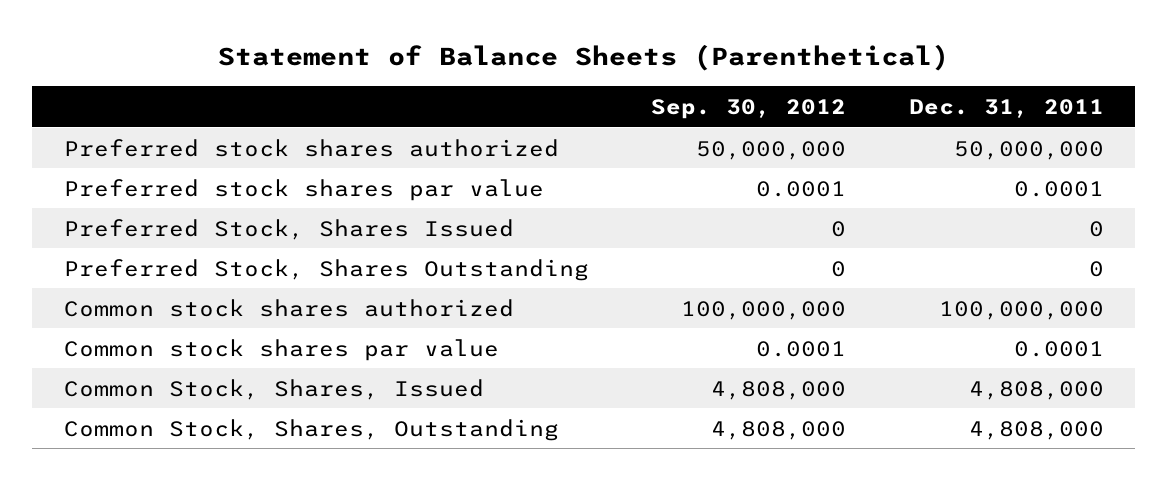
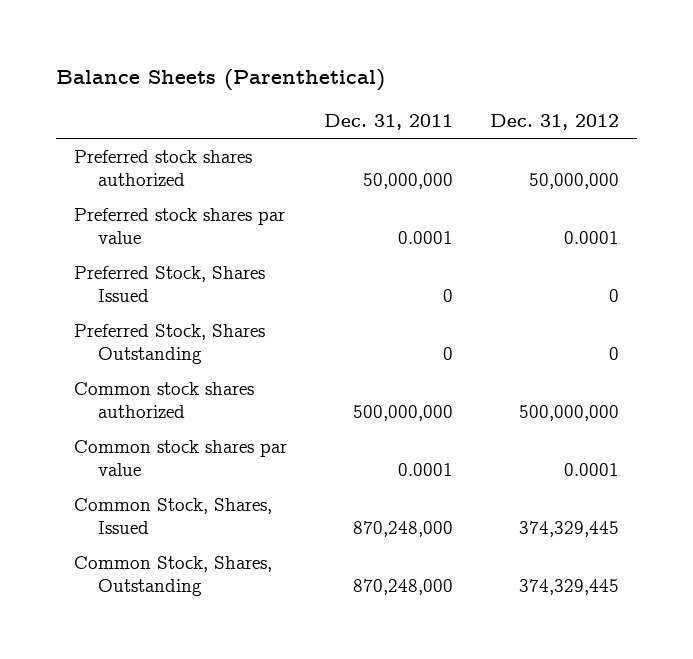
- Statement of Balance Sheets (Parenthetical)
+ Balance Sheets (Parenthetical)
- | Sep. 30, 2012 | Dec. 31, 2011
+ | Dec. 31, 2011 | Dec. 31, 2012
- Common stock shares authorized | 100,000,000 | 100,000,000
+ Common stock shares authorized | 500,000,000 | 500,000,000
- Common Stock, Shares, Issued | 4,808,000 | 4,808,000
- Common Stock, Shares, Outstanding | 4,808,000 | 4,808,000
+ Common Stock, Shares, Issued | 870,248,000 | 374,329,445
+ Common Stock, Shares, Outstanding | 870,248,000 | 374,329,445

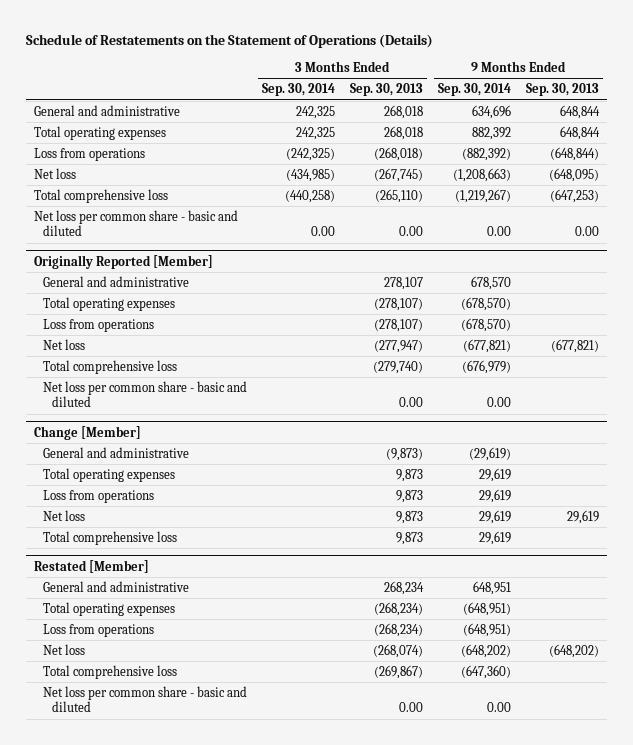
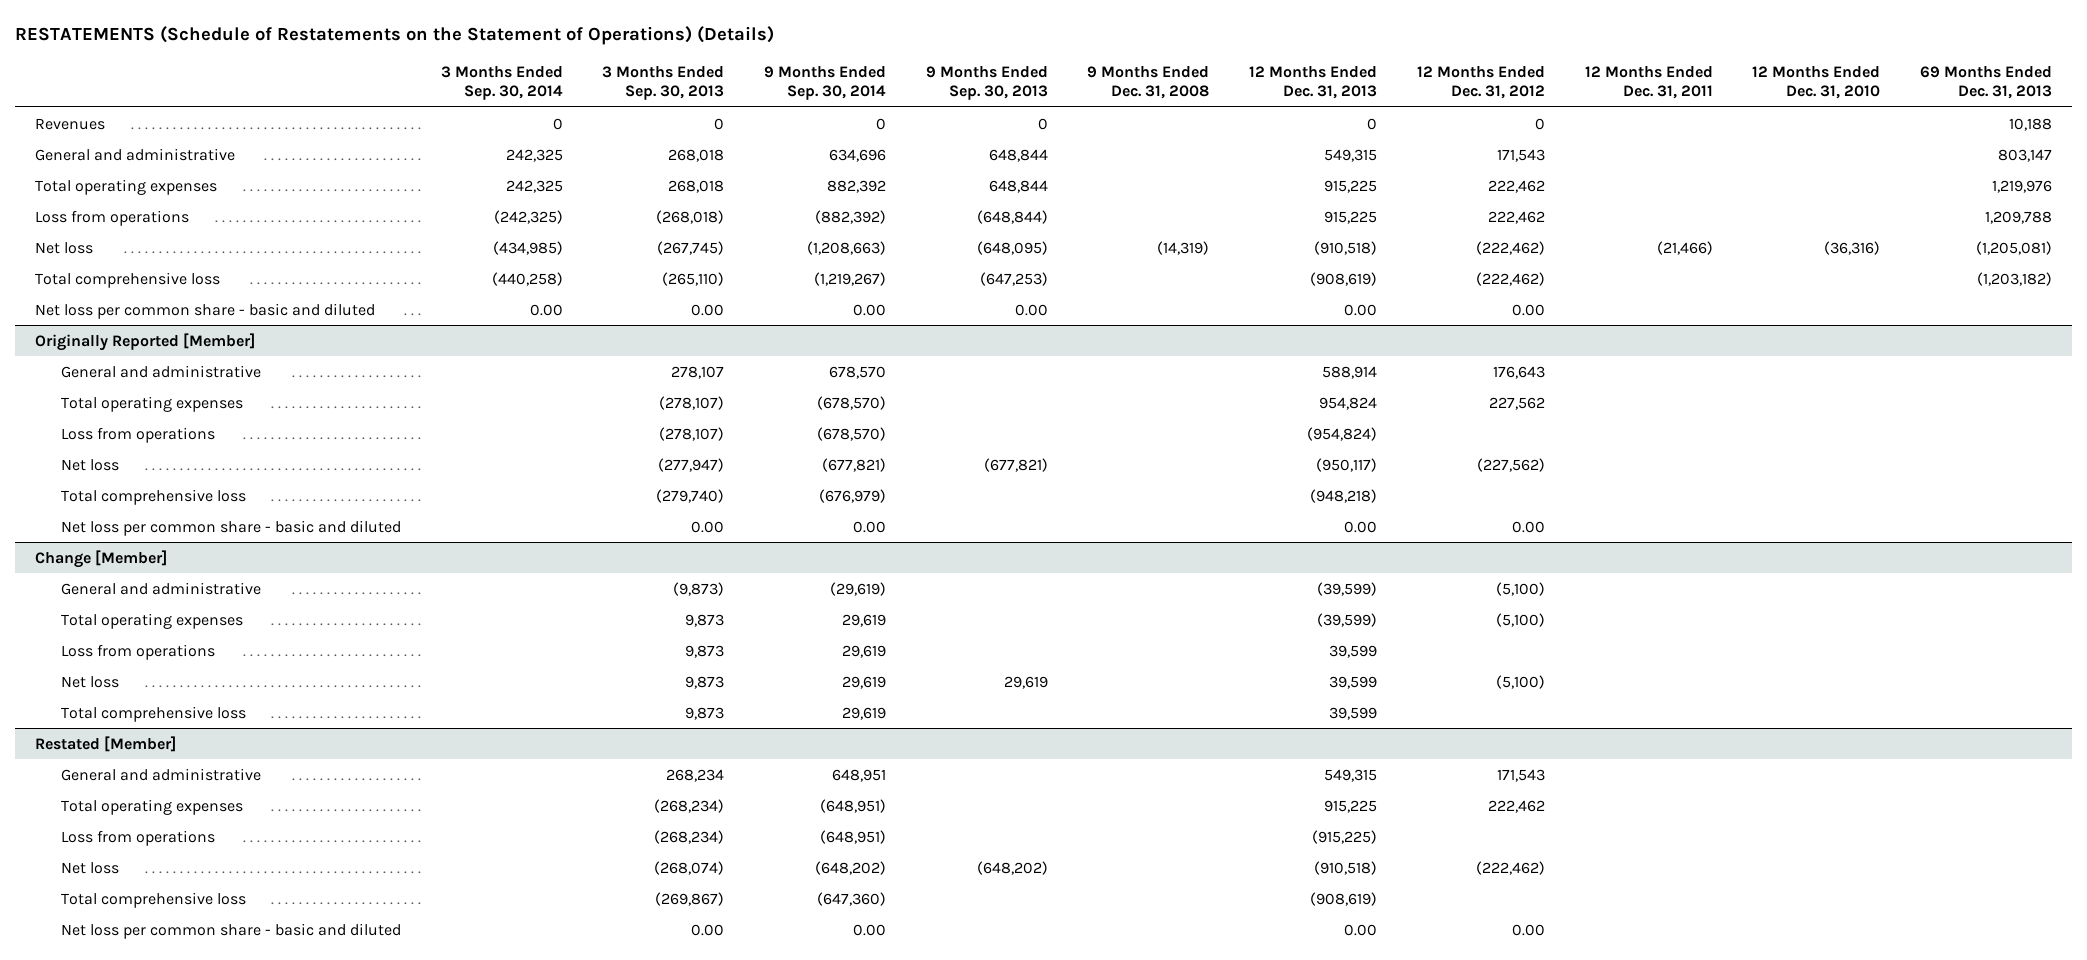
- Schedule of Restatements on the Statement of Operations (Details)
+ RESTATEMENTS (Schedule of Restatements on the Statement of Operations) (Details)
- | 3 Months Ended Sep. 30, 2014 | 3 Months Ended Sep. 30, 2013 | 9 Months Ended Sep. 30, 2014 | 9 Months Ended Sep. 30, 2013
+ | 3 Months Ended Sep. 30, 2014 | 3 Months Ended Sep. 30, 2013 | 9 Months Ended Sep. 30, 2014 | 9 Months Ended Sep. 30, 2013 | 9 Months Ended Dec. 31, 2008 | 12 Months Ended Dec. 31, 2013 | 12 Months Ended Dec. 31, 2012 | 12 Months Ended Dec. 31, 2011 | 12 Months Ended Dec. 31, 2010 | 69 Months Ended Dec. 31, 2013
+ Revenues | 0 | 0 | 0 | 0 | | 0 | 0 | | | 10,188

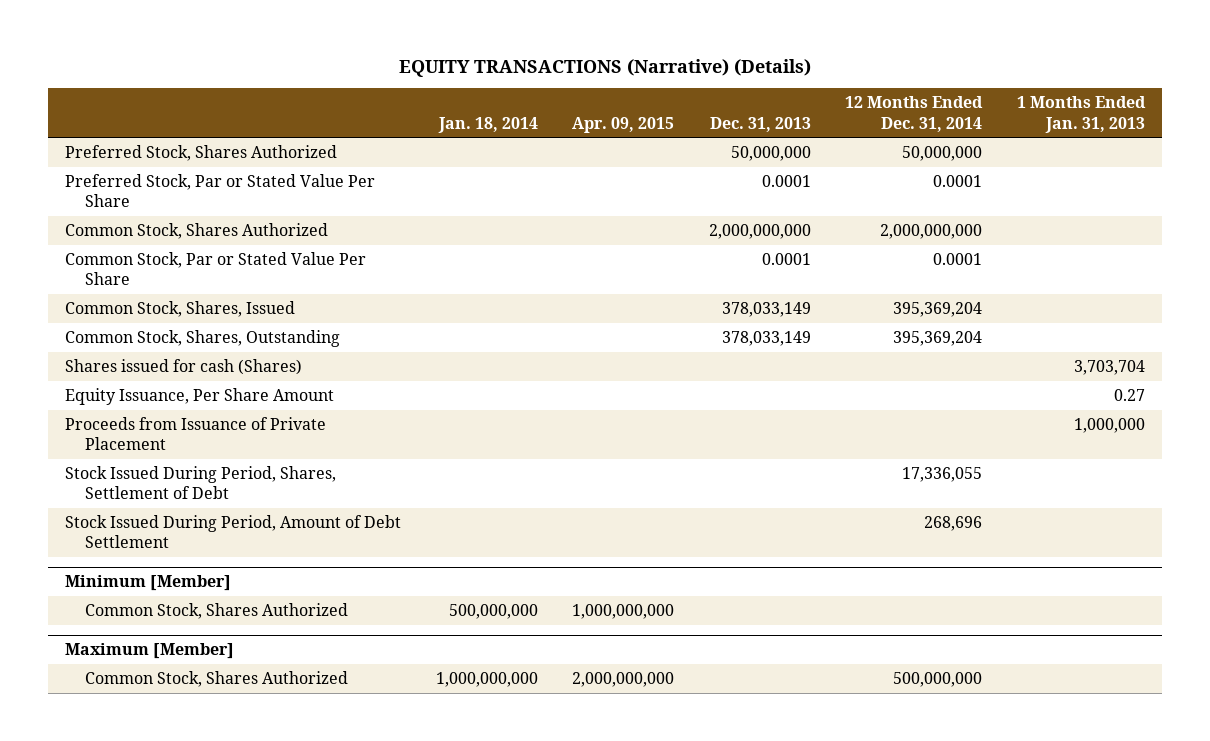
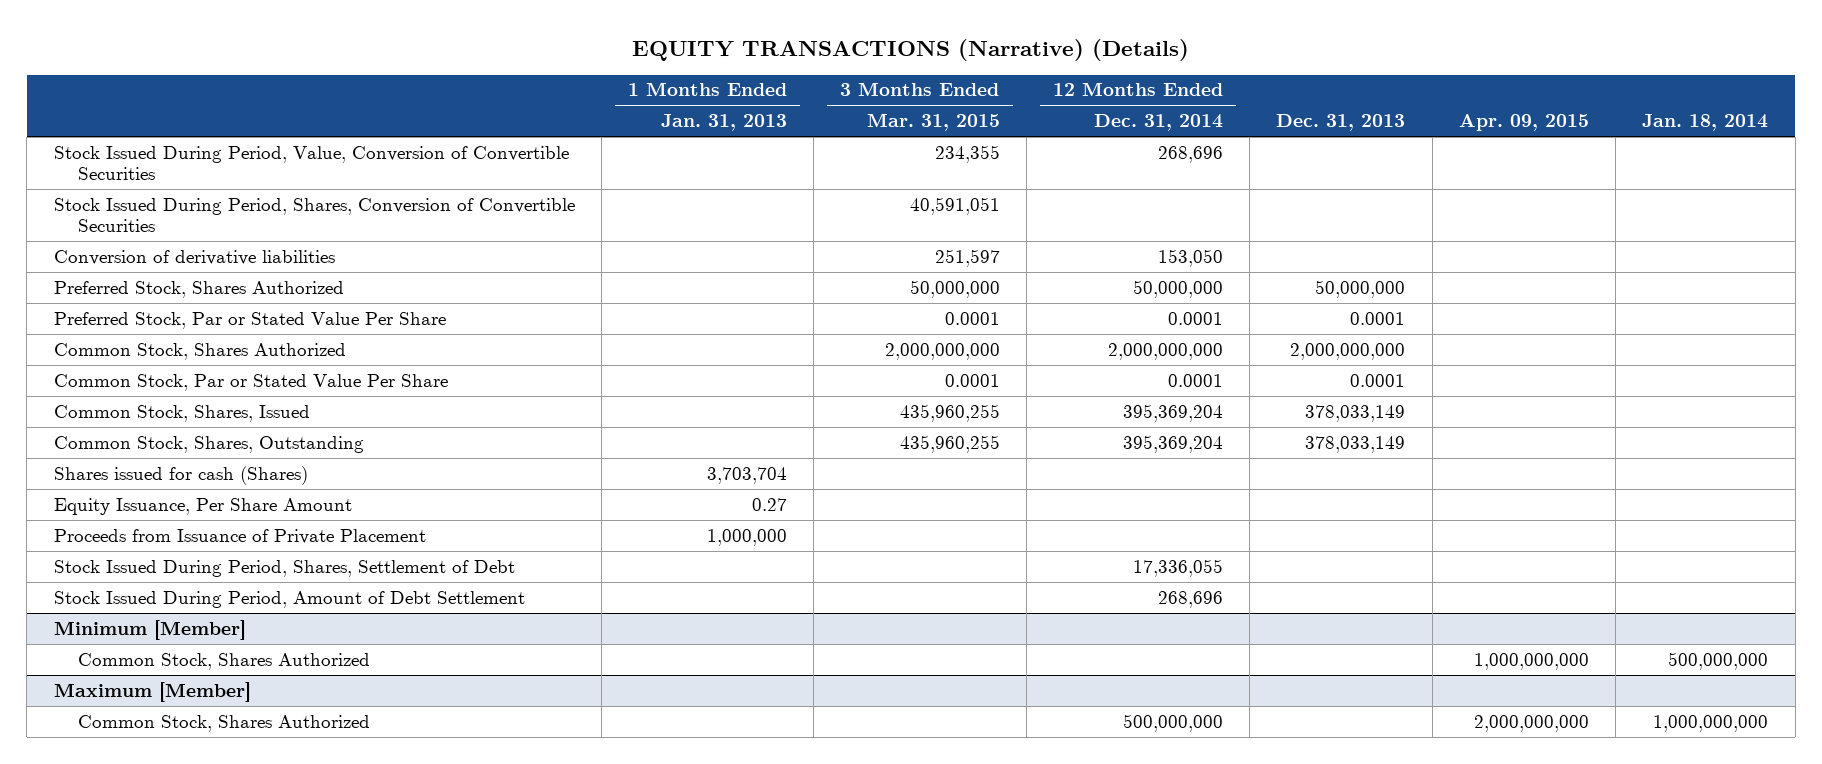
- | Jan. 18, 2014 | Apr. 09, 2015 | Dec. 31, 2013 | 12 Months Ended Dec. 31, 2014 | 1 Months Ended Jan. 31, 2013
+ | 1 Months Ended Jan. 31, 2013 | 3 Months Ended Mar. 31, 2015 | 12 Months Ended Dec. 31, 2014 | Dec. 31, 2013 | Apr. 09, 2015 | Jan. 18, 2014
+ Stock Issued During Period, Value, Conversion of Convertible Securities | | 234,355 | 268,696 | | |
+ Stock Issued During Period, Shares, Conversion of Convertible Securities | | 40,591,051 | | | |
+ Conversion of derivative liabilities | | 251,597 | 153,050 | | |

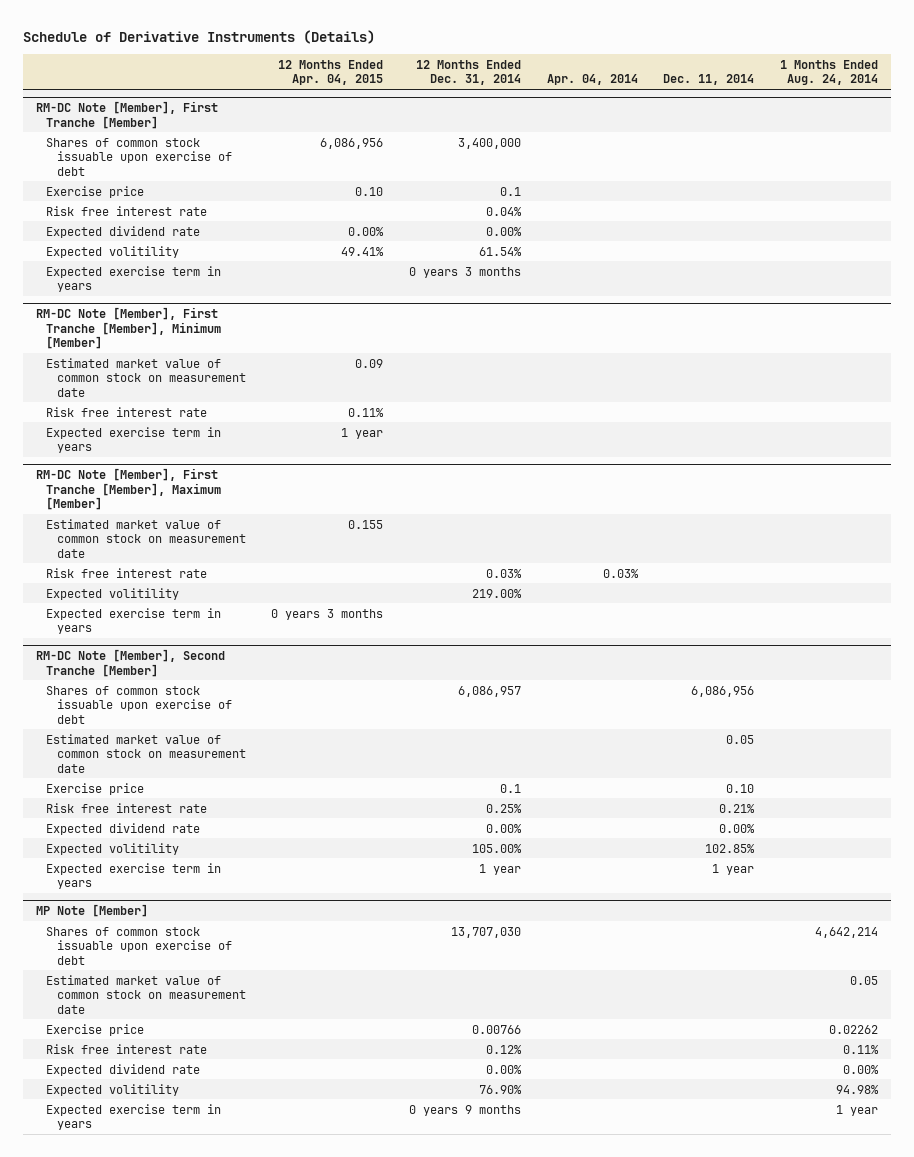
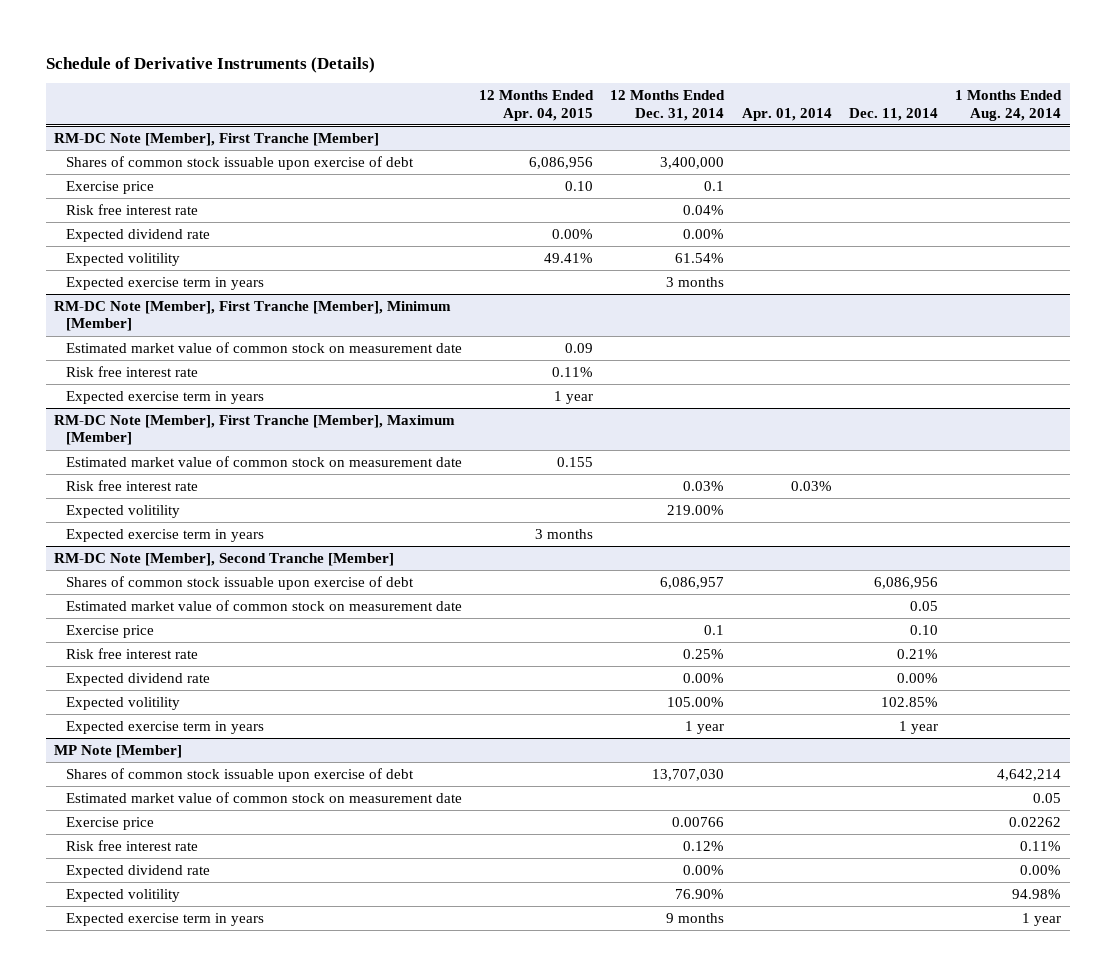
- | 12 Months Ended Apr. 04, 2015 | 12 Months Ended Dec. 31, 2014 | Apr. 04, 2014 | Dec. 11, 2014 | 1 Months Ended Aug. 24, 2014
+ | 12 Months Ended Apr. 04, 2015 | 12 Months Ended Dec. 31, 2014 | Apr. 01, 2014 | Dec. 11, 2014 | 1 Months Ended Aug. 24, 2014
@ RM-DC Note [Member], First Tranche [Member]
- Expected exercise term in years | | 0 years 3 months | | |
+ Expected exercise term in years | | 3 months | | |
@ RM-DC Note [Member], First Tranche [Member], Maximum [Member]
- Expected exercise term in years | 0 years 3 months | | | |
+ Expected exercise term in years | 3 months | | | |
@ MP Note [Member]
- Expected exercise term in years | | 0 years 9 months | | | 1 year
+ Expected exercise term in years | | 9 months | | | 1 year

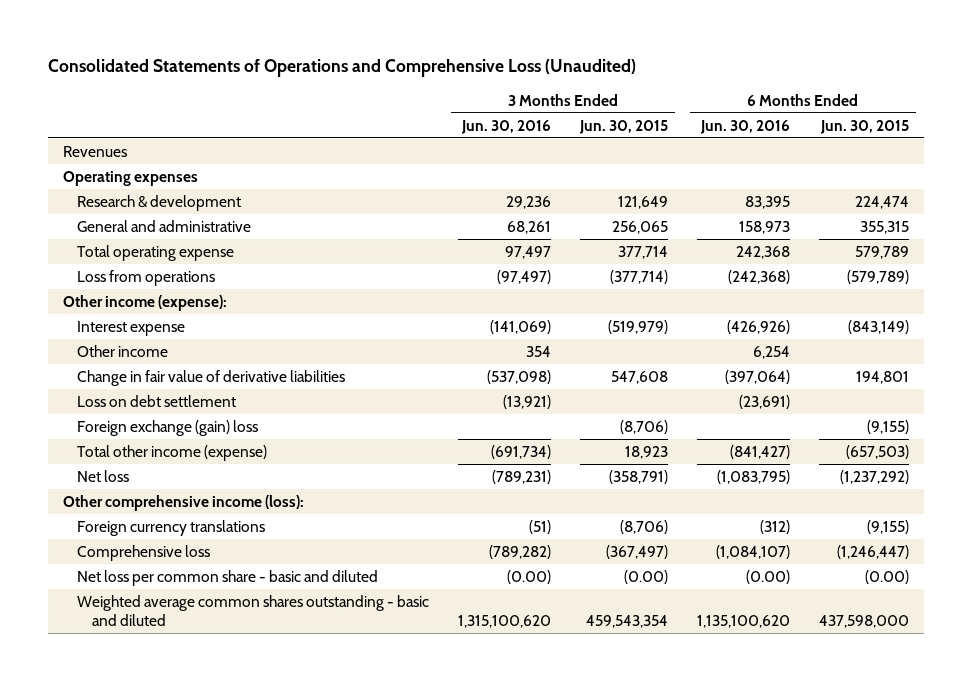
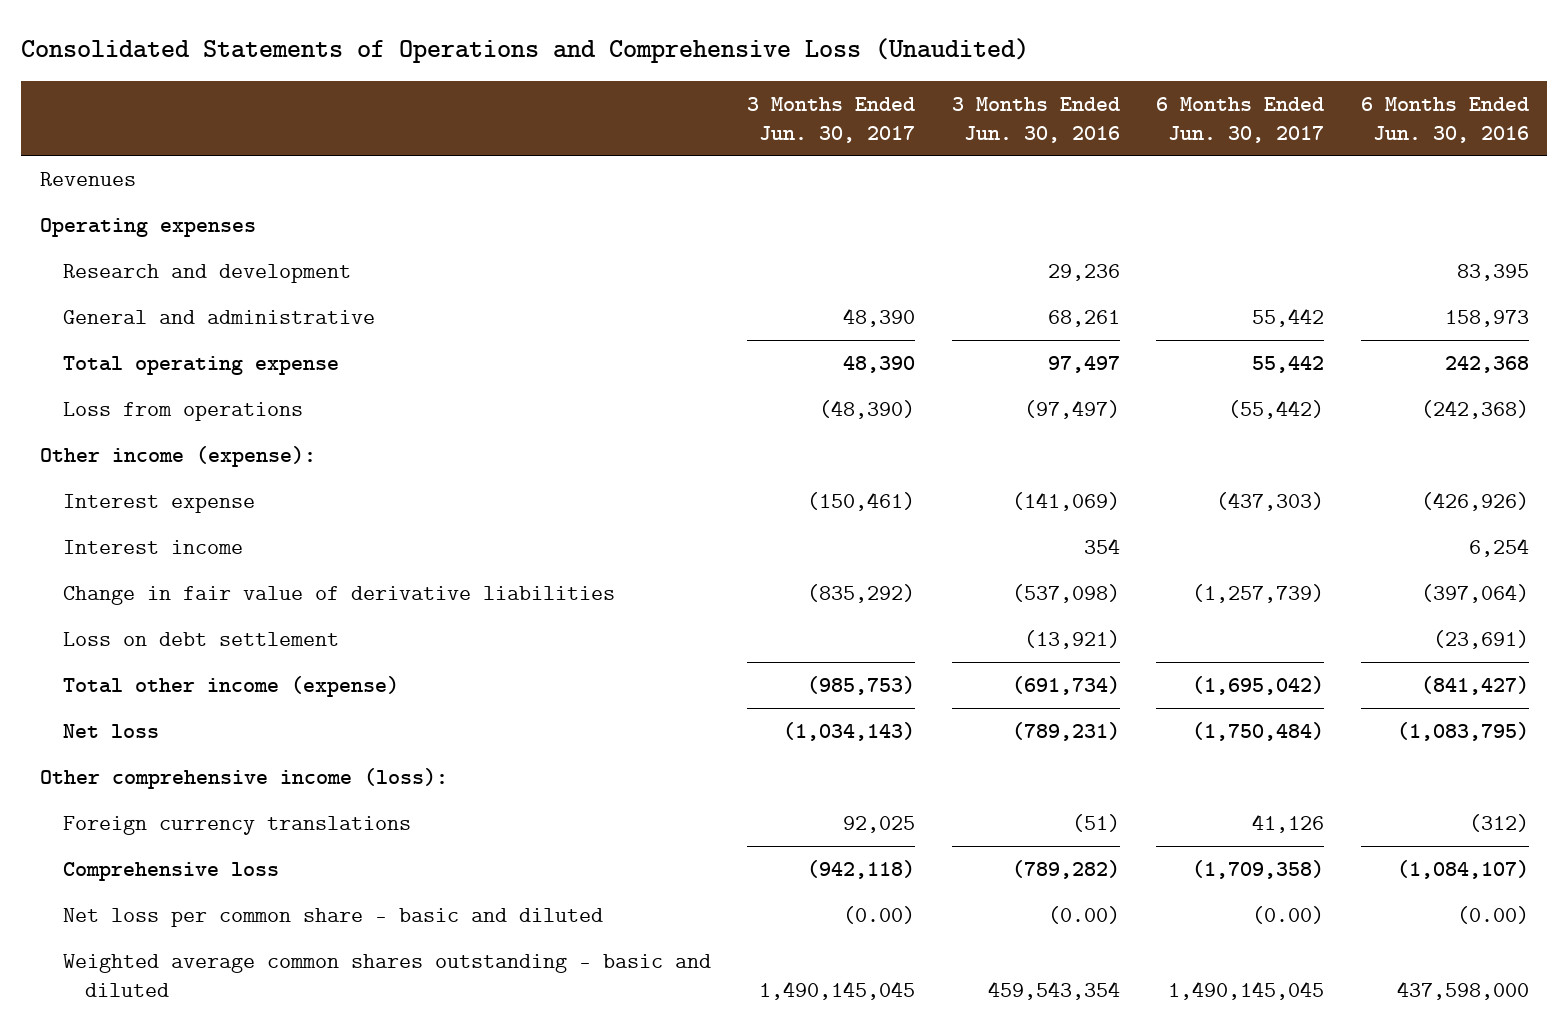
- | 3 Months Ended Jun. 30, 2016 | 3 Months Ended Jun. 30, 2015 | 6 Months Ended Jun. 30, 2016 | 6 Months Ended Jun. 30, 2015
+ | 3 Months Ended Jun. 30, 2017 | 3 Months Ended Jun. 30, 2016 | 6 Months Ended Jun. 30, 2017 | 6 Months Ended Jun. 30, 2016
- Research & development | 29,236 | 121,649 | 83,395 | 224,474
+ Research and development | | 29,236 | | 83,395
- Other income | 354 | | 6,254 |
+ Interest income | | 354 | | 6,254
- Foreign exchange (gain) loss | | (8,706) | | (9,155)
- Weighted average common shares outstanding - basic and diluted | 1,315,100,620 | 459,543,354 | 1,135,100,620 | 437,598,000
+ Weighted average common shares outstanding - basic and diluted | 1,490,145,045 | 459,543,354 | 1,490,145,045 | 437,598,000

